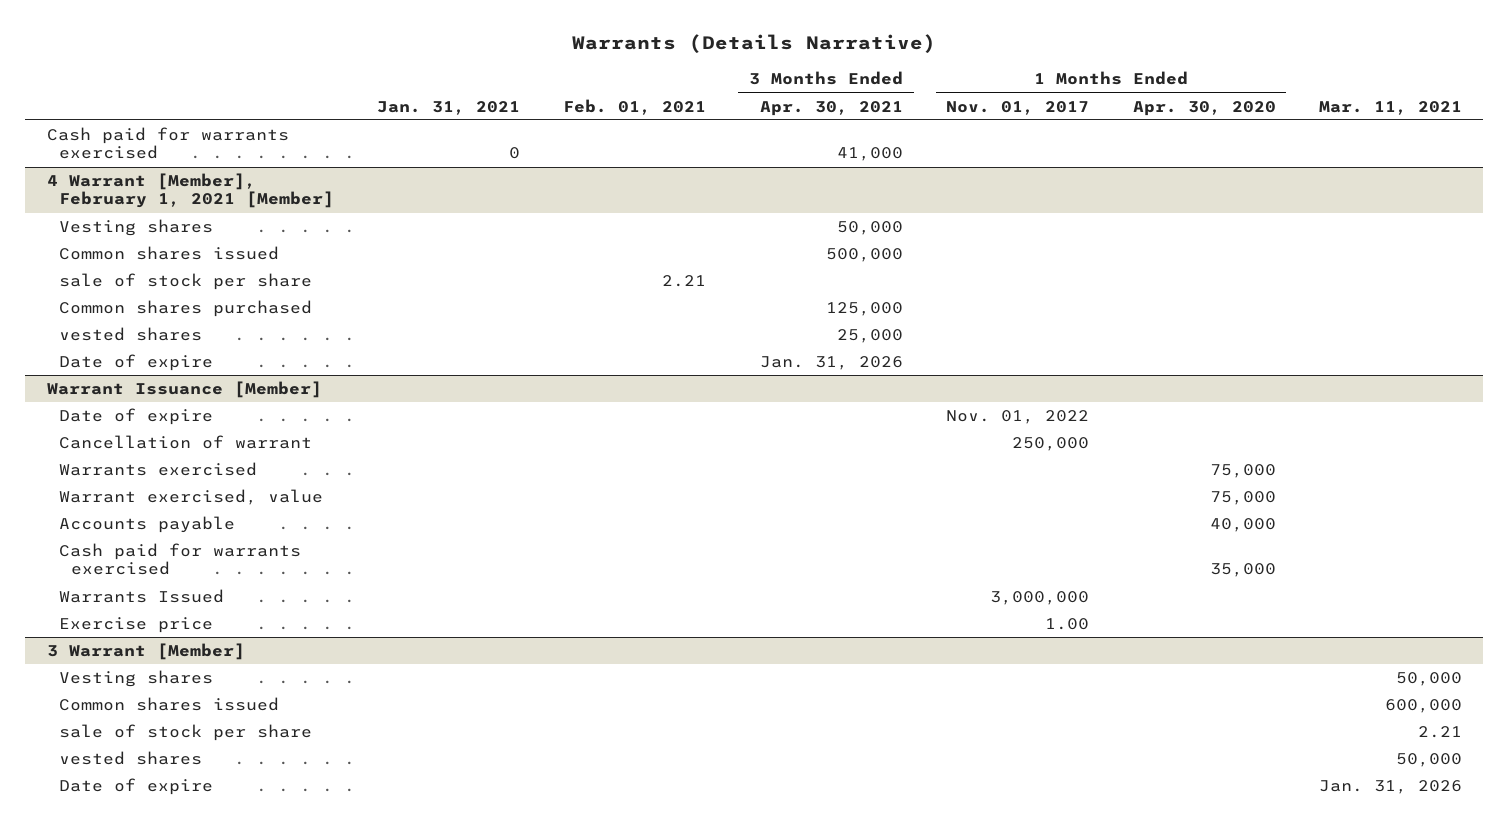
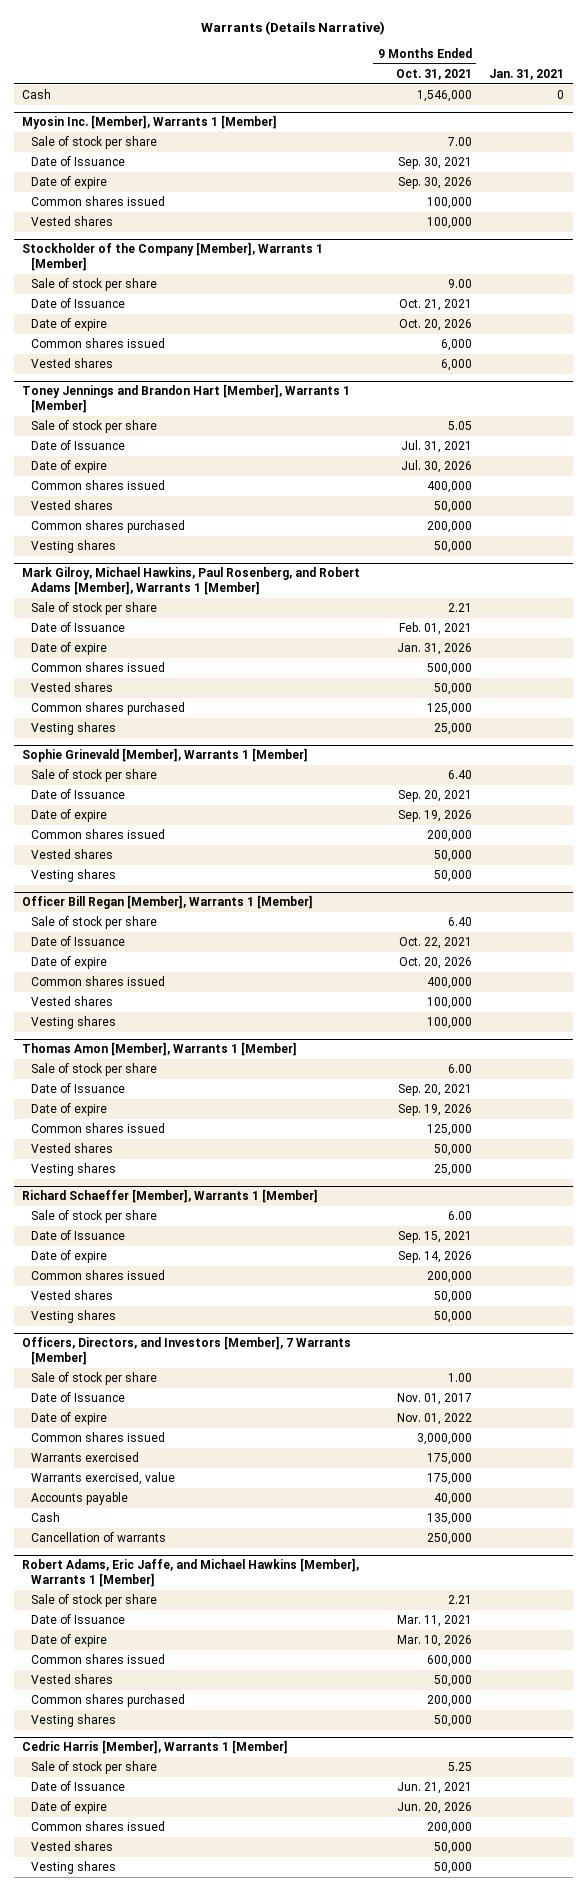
- | Jan. 31, 2021 | Feb. 01, 2021 | 3 Months Ended Apr. 30, 2021 | 1 Months Ended Nov. 01, 2017 | 1 Months Ended Apr. 30, 2020 | Mar. 11, 2021
+ | 9 Months Ended Oct. 31, 2021 | Jan. 31, 2021
- Cash paid for warrants exercised | 0 | | 41,000 | | |
- 4 Warrant [Member], February 1, 2021 [Member]
- Vesting shares | | | 50,000 | | |
- Common shares issued | | | 500,000 | | |
- sale of stock per share | | 2.21 | | | |
- Common shares purchased | | | 125,000 | | |
- vested shares | | | 25,000 | | |
- Date of expire | | | Jan. 31, 2026 | | |
- Warrant Issuance [Member]
- Date of expire | | | | Nov. 01, 2022 | |
- Cancellation of warrant | | | | 250,000 | |
- Warrants exercised | | | | | 75,000 |
- Warrant exercised, value | | | | | 75,000 |
- Accounts payable | | | | | 40,000 |
- Cash paid for warrants exercised | | | | | 35,000 |
- Warrants Issued | | | | 3,000,000 | |
- Exercise price | | | | 1.00 | |
- 3 Warrant [Member]
- Vesting shares | | | | | | 50,000
- Common shares issued | | | | | | 600,000
- sale of stock per share | | | | | | 2.21
- vested shares | | | | | | 50,000
- Date of expire | | | | | | Jan. 31, 2026
+ Cash | 1,546,000 | 0
+ Myosin Inc. [Member], Warrants 1 [Member]
+ Sale of stock per share | 7.00 |
+ Date of Issuance | Sep. 30, 2021 |
+ Date of expire | Sep. 30, 2026 |
+ Common shares issued | 100,000 |
+ Vested shares | 100,000 |
+ Stockholder of the Company [Member], Warrants 1 [Member]
+ Sale of stock per share | 9.00 |
+ Date of Issuance | Oct. 21, 2021 |
+ Date of expire | Oct. 20, 2026 |
+ Common shares issued | 6,000 |
+ Vested shares | 6,000 |
+ Toney Jennings and Brandon Hart [Member], Warrants 1 [Member]
+ Sale of stock per share | 5.05 |
+ Date of Issuance | Jul. 31, 2021 |
+ Date of expire | Jul. 30, 2026 |
+ Common shares issued | 400,000 |
+ Vested shares | 50,000 |
+ Common shares purchased | 200,000 |
+ Vesting shares | 50,000 |
+ Mark Gilroy, Michael Hawkins, Paul Rosenberg, and Robert Adams [Member], Warrants 1 [Member]
+ Sale of stock per share | 2.21 |
+ Date of Issuance | Feb. 01, 2021 |
+ Date of expire | Jan. 31, 2026 |
+ Common shares issued | 500,000 |
+ Vested shares | 50,000 |
+ Common shares purchased | 125,000 |
+ Vesting shares | 25,000 |
+ Sophie Grinevald [Member], Warrants 1 [Member]
+ Sale of stock per share | 6.40 |
+ Date of Issuance | Sep. 20, 2021 |
+ Date of expire | Sep. 19, 2026 |
+ Common shares issued | 200,000 |
+ Vested shares | 50,000 |
+ Vesting shares | 50,000 |
+ Officer Bill Regan [Member], Warrants 1 [Member]
+ Sale of stock per share | 6.40 |
+ Date of Issuance | Oct. 22, 2021 |
+ Date of expire | Oct. 20, 2026 |
+ Common shares issued | 400,000 |
+ Vested shares | 100,000 |
+ Vesting shares | 100,000 |
+ Thomas Amon [Member], Warrants 1 [Member]
+ Sale of stock per share | 6.00 |
+ Date of Issuance | Sep. 20, 2021 |
+ Date of expire | Sep. 19, 2026 |
+ Common shares issued | 125,000 |
+ Vested shares | 50,000 |
+ Vesting shares | 25,000 |
+ Richard Schaeffer [Member], Warrants 1 [Member]
+ Sale of stock per share | 6.00 |
+ Date of Issuance | Sep. 15, 2021 |
+ Date of expire | Sep. 14, 2026 |
+ Common shares issued | 200,000 |
+ Vested shares | 50,000 |
+ Vesting shares | 50,000 |
+ Officers, Directors, and Investors [Member], 7 Warrants [Member]
+ Sale of stock per share | 1.00 |
+ Date of Issuance | Nov. 01, 2017 |
+ Date of expire | Nov. 01, 2022 |
+ Common shares issued | 3,000,000 |
+ Warrants exercised | 175,000 |
+ Warrants exercised, value | 175,000 |
+ Accounts payable | 40,000 |
+ Cash | 135,000 |
+ Cancellation of warrants | 250,000 |
+ Robert Adams, Eric Jaffe, and Michael Hawkins [Member], Warrants 1 [Member]
+ Sale of stock per share | 2.21 |
+ Date of Issuance | Mar. 11, 2021 |
+ Date of expire | Mar. 10, 2026 |
+ Common shares issued | 600,000 |
+ Vested shares | 50,000 |
+ Common shares purchased | 200,000 |
+ Vesting shares | 50,000 |
+ Cedric Harris [Member], Warrants 1 [Member]
+ Sale of stock per share | 5.25 |
+ Date of Issuance | Jun. 21, 2021 |
+ Date of expire | Jun. 20, 2026 |
+ Common shares issued | 200,000 |
+ Vested shares | 50,000 |
+ Vesting shares | 50,000 |

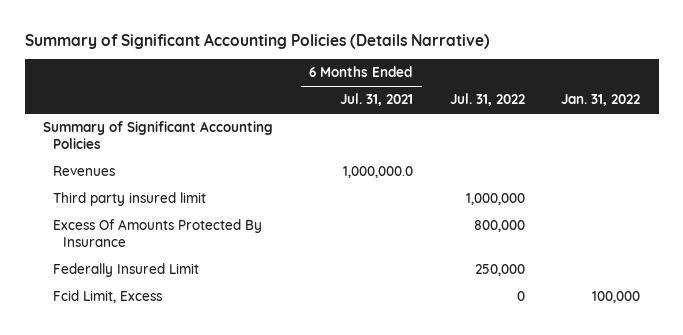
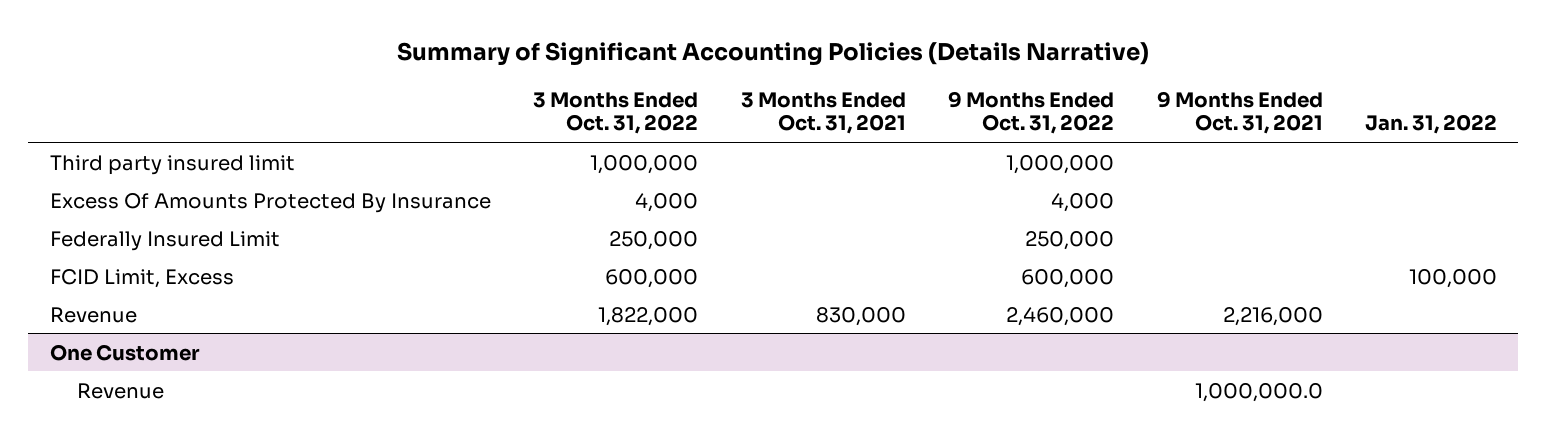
- | 6 Months Ended Jul. 31, 2021 | Jul. 31, 2022 | Jan. 31, 2022
+ | 3 Months Ended Oct. 31, 2022 | 3 Months Ended Oct. 31, 2021 | 9 Months Ended Oct. 31, 2022 | 9 Months Ended Oct. 31, 2021 | Jan. 31, 2022
- Summary of Significant Accounting Policies
- Revenues | 1,000,000.0 | |
- Fcid Limit, Excess | | 0 | 100,000
+ FCID Limit, Excess | 600,000 | | 600,000 | | 100,000
+ Revenue | 1,822,000 | 830,000 | 2,460,000 | 2,216,000 |
+ One Customer
+ Revenue | | | | 1,000,000.0 |

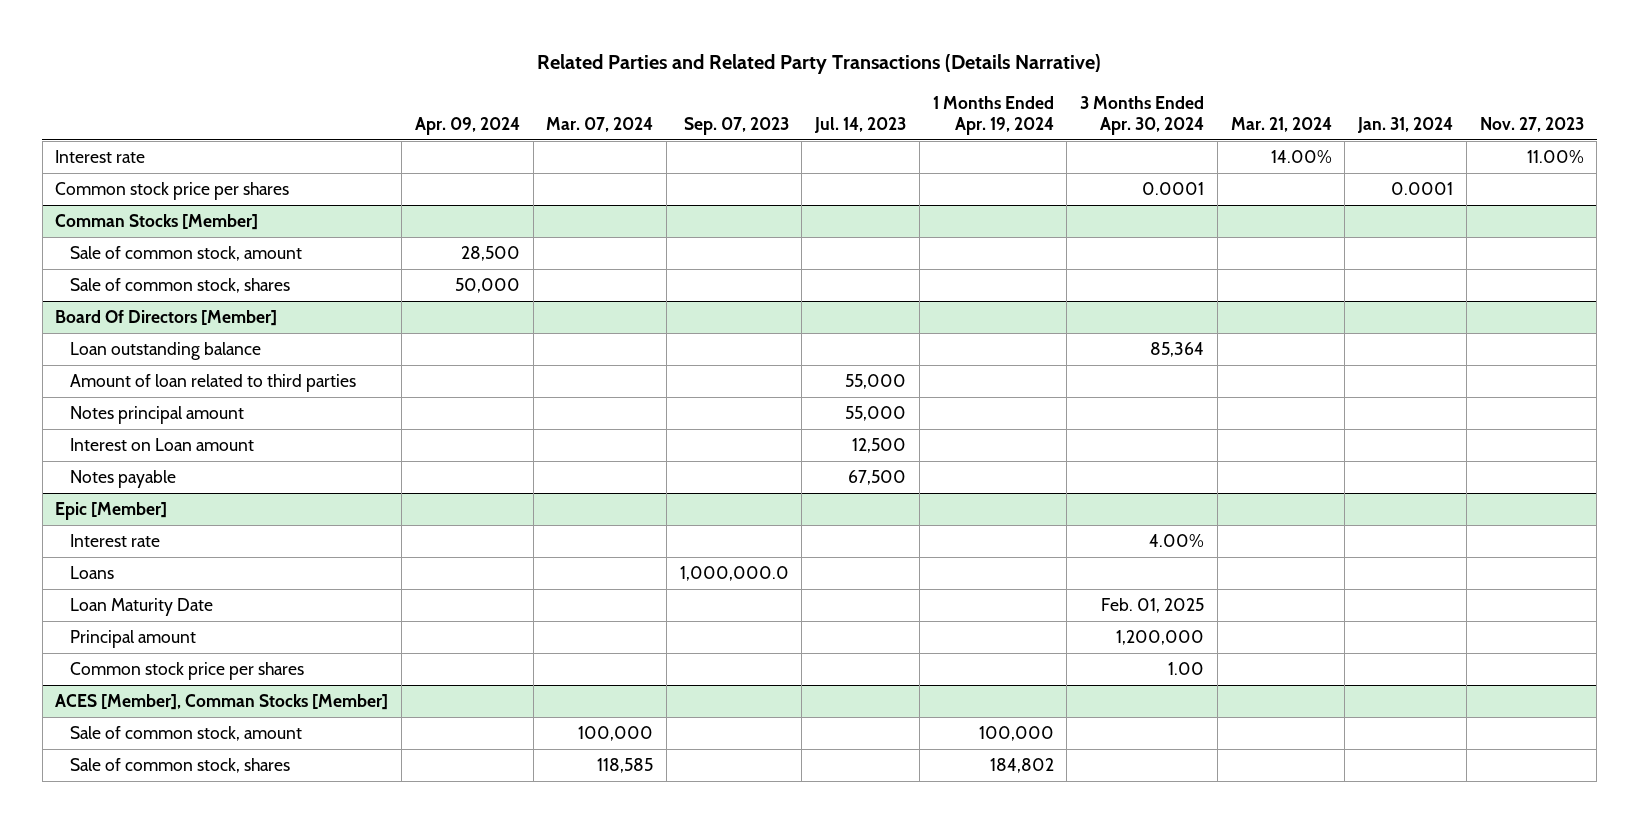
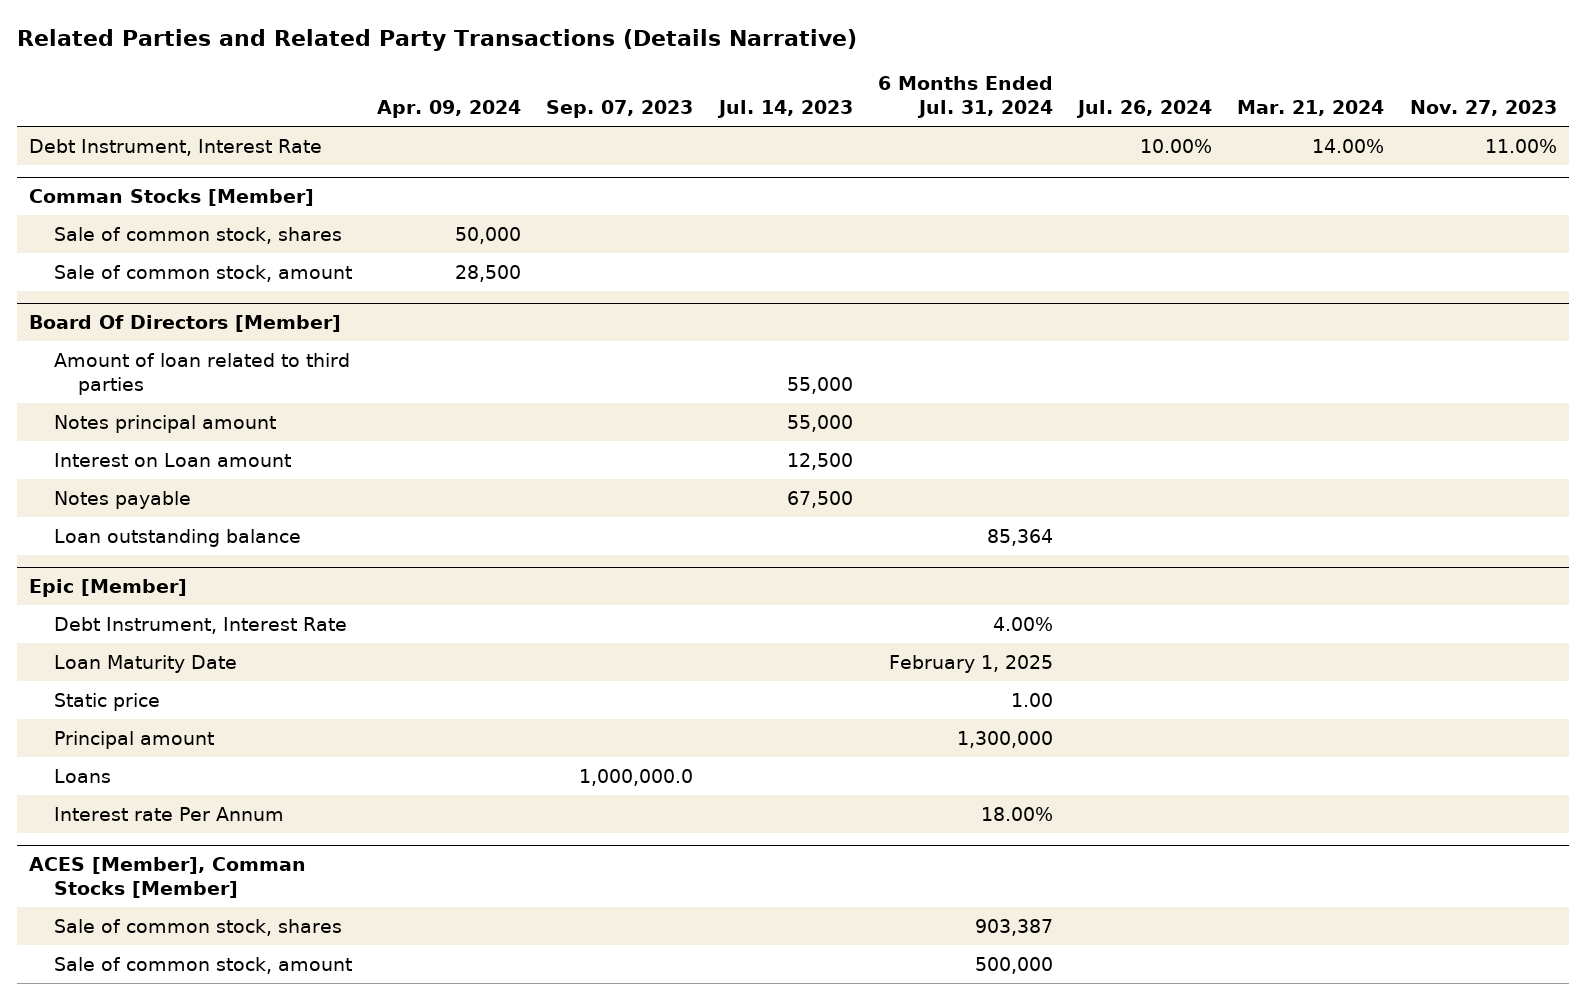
- | Apr. 09, 2024 | Mar. 07, 2024 | Sep. 07, 2023 | Jul. 14, 2023 | 1 Months Ended Apr. 19, 2024 | 3 Months Ended Apr. 30, 2024 | Mar. 21, 2024 | Jan. 31, 2024 | Nov. 27, 2023
+ | Apr. 09, 2024 | Sep. 07, 2023 | Jul. 14, 2023 | 6 Months Ended Jul. 31, 2024 | Jul. 26, 2024 | Mar. 21, 2024 | Nov. 27, 2023
- Interest rate | | | | | | | 14.00% | | 11.00%
- Common stock price per shares | | | | | | 0.0001 | | 0.0001 |
+ Debt Instrument, Interest Rate | | | | | 10.00% | 14.00% | 11.00%
@ Comman Stocks [Member]
moved down: Sale of common stock, amount | 28,500 | | | | | |
@ Board Of Directors [Member]
moved down: Loan outstanding balance | | | | 85,364 | | |
@ Epic [Member]
- Interest rate | | | | | | 4.00% | | |
+ Debt Instrument, Interest Rate | | | | 4.00% | | |
+ Static price | | | | 1.00 | | |
- Common stock price per shares | | | | | | 1.00 | | |
moved down: Loans | | 1,000,000.0 | | | | |
+ Interest rate Per Annum | | | | 18.00% | | |
@ ACES [Member], Comman Stocks [Member]
moved down: Sale of common stock, amount | | | | 500,000 | | |

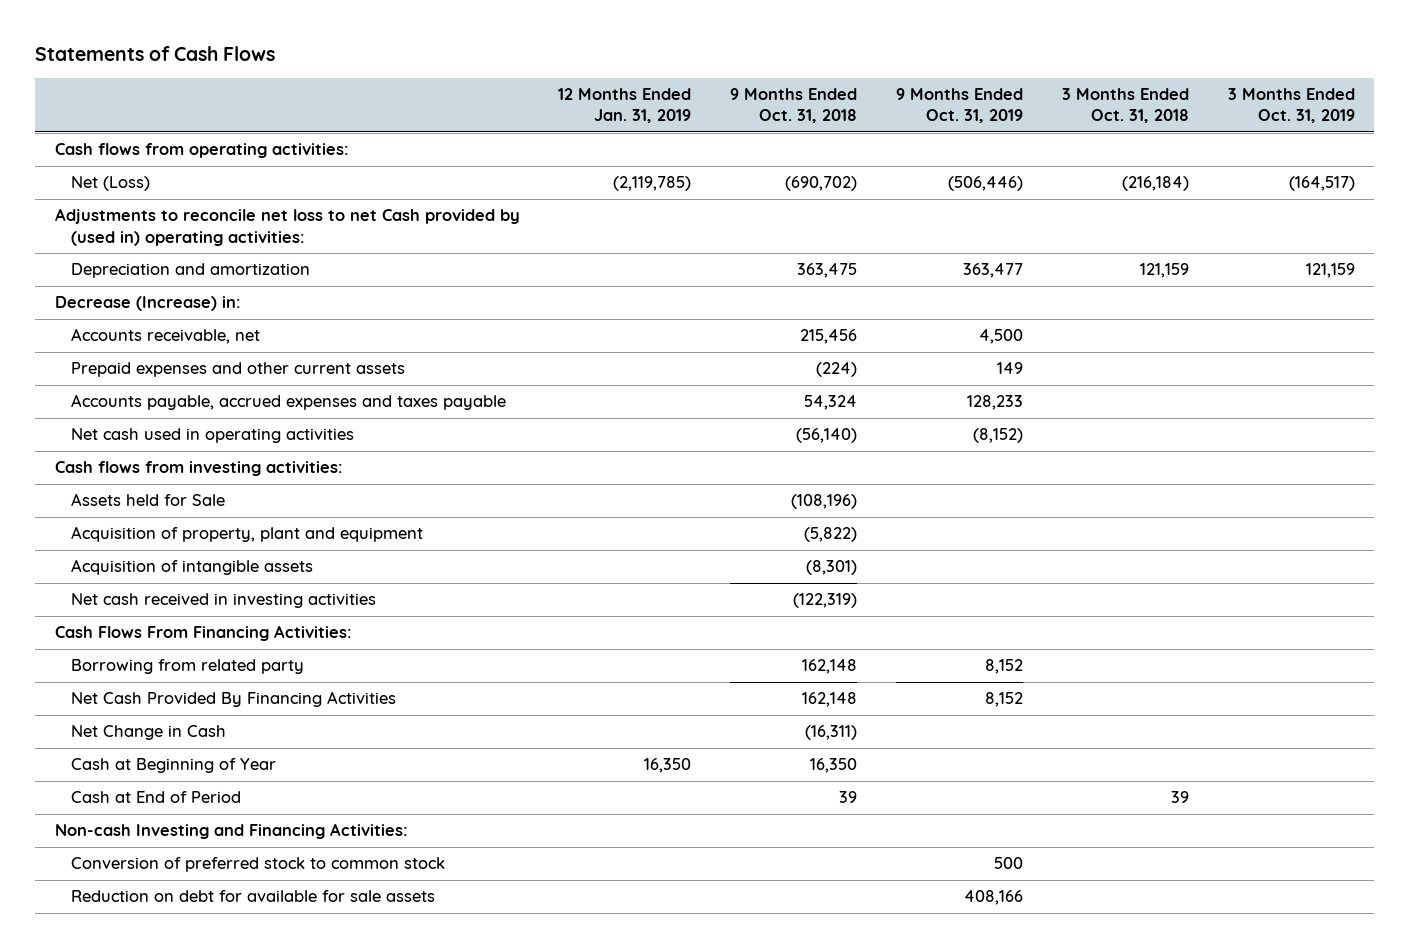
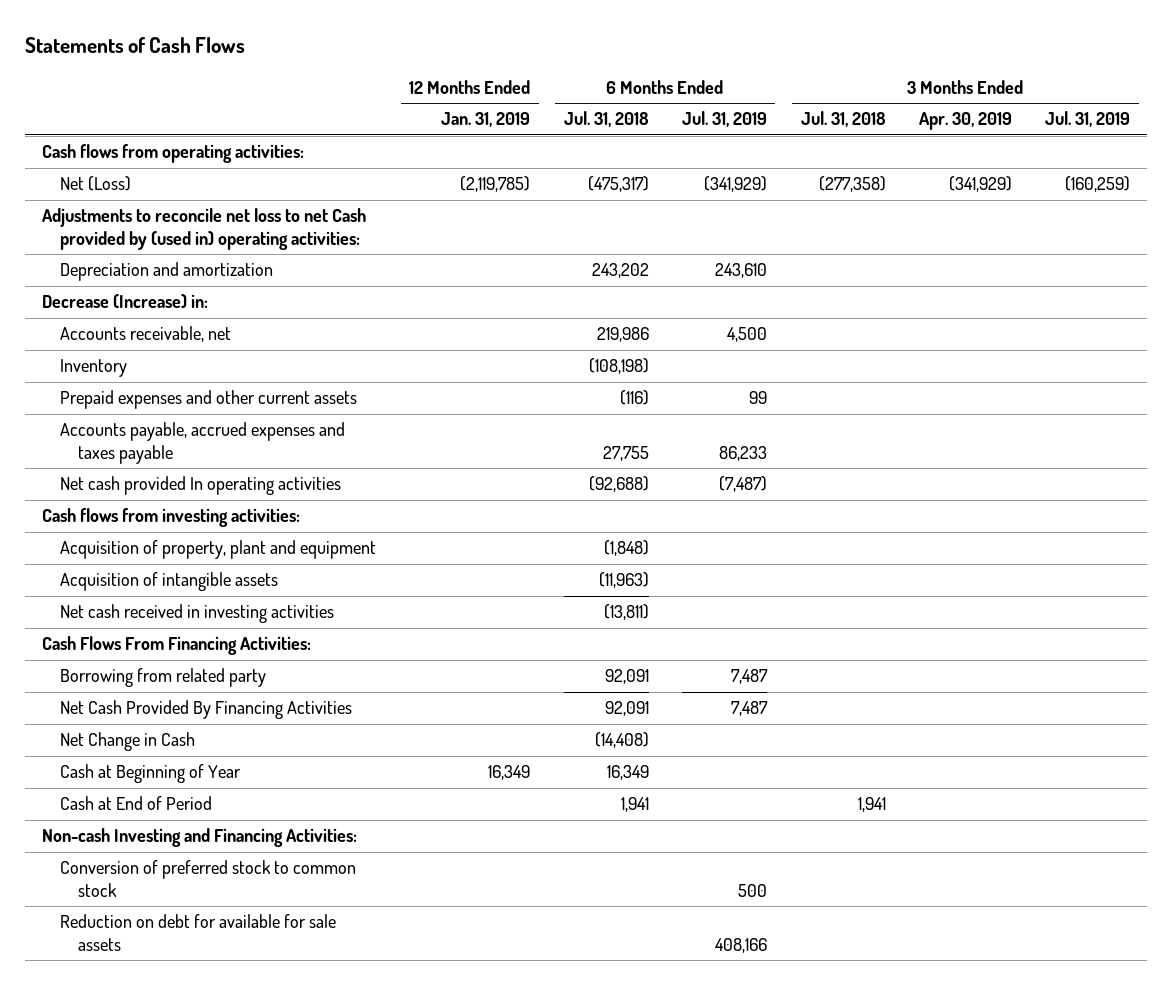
- | 12 Months Ended Jan. 31, 2019 | 9 Months Ended Oct. 31, 2018 | 9 Months Ended Oct. 31, 2019 | 3 Months Ended Oct. 31, 2018 | 3 Months Ended Oct. 31, 2019
+ | 12 Months Ended Jan. 31, 2019 | 6 Months Ended Jul. 31, 2018 | 6 Months Ended Jul. 31, 2019 | 3 Months Ended Jul. 31, 2018 | 3 Months Ended Apr. 30, 2019 | 3 Months Ended Jul. 31, 2019
+ Inventory | | (108,198) | | | |
- Net cash used in operating activities | | (56,140) | (8,152) | |
+ Net cash provided In operating activities | | (92,688) | (7,487) | | |
- Assets held for Sale | | (108,196) | | |
- Cash at Beginning of Year | 16,350 | 16,350 | | |
+ Cash at Beginning of Year | 16,349 | 16,349 | | | |

